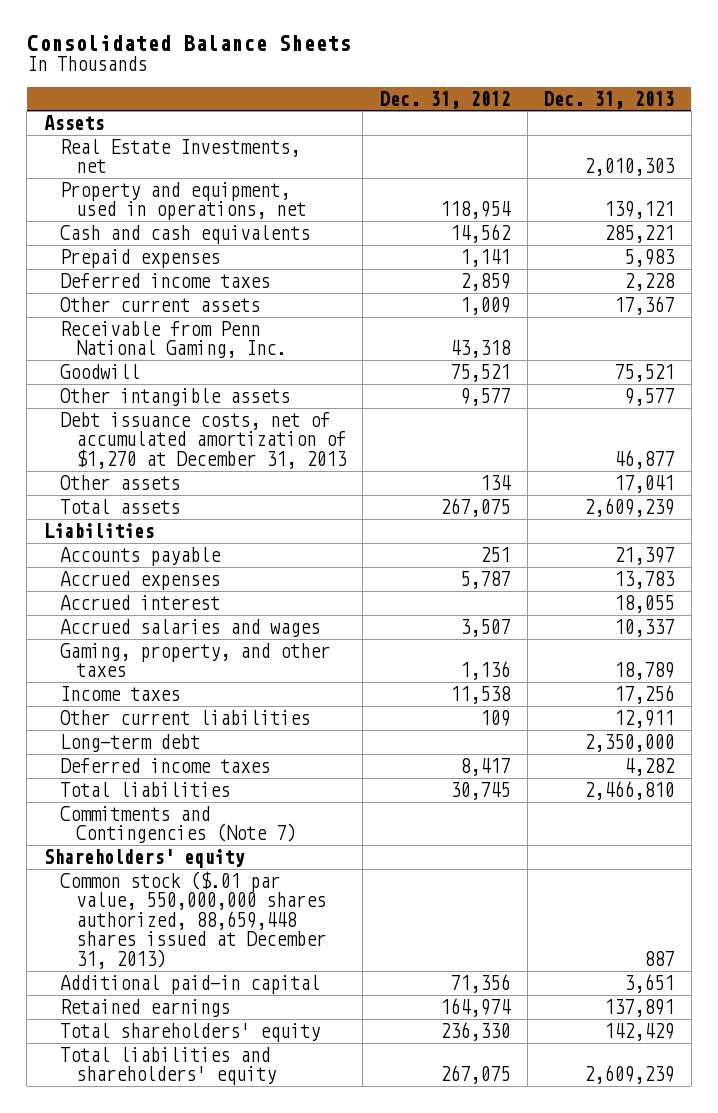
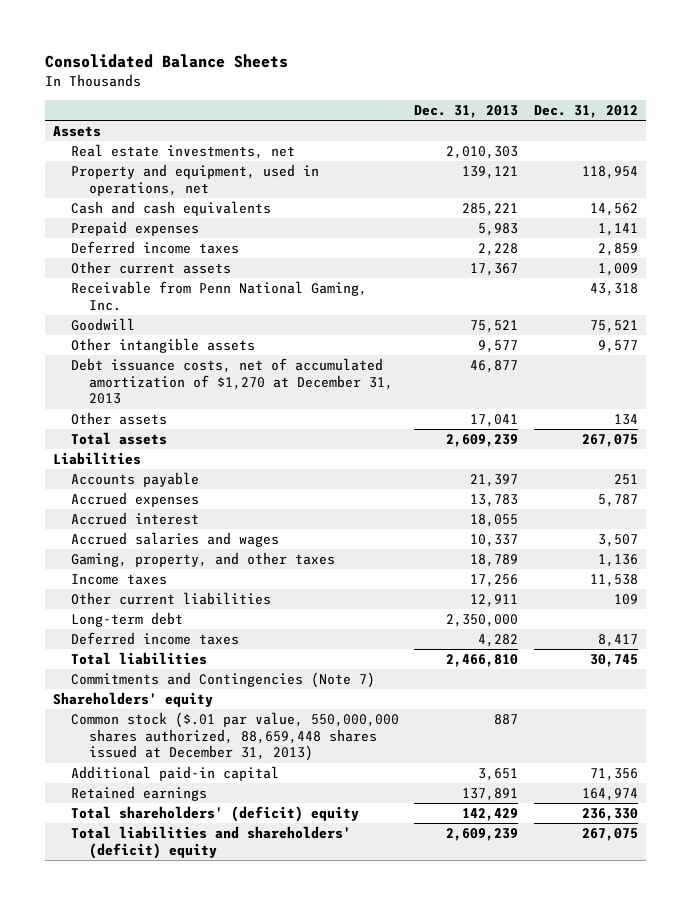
- | Dec. 31, 2012 | Dec. 31, 2013
+ | Dec. 31, 2013 | Dec. 31, 2012
- Real Estate Investments, net | | 2,010,303
+ Real estate investments, net | 2,010,303 |
- Total shareholders' equity | 236,330 | 142,429
- Total liabilities and shareholders' equity | 267,075 | 2,609,239
+ Total shareholders' (deficit) equity | 142,429 | 236,330
+ Total liabilities and shareholders' (deficit) equity | 2,609,239 | 267,075

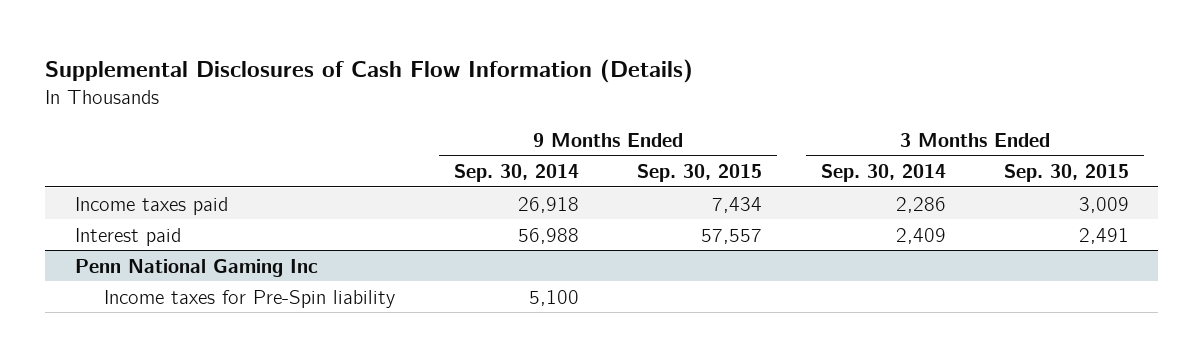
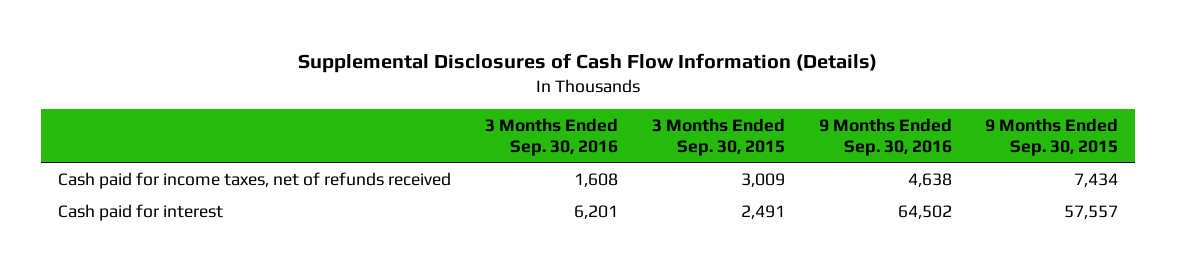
- | 9 Months Ended Sep. 30, 2014 | 9 Months Ended Sep. 30, 2015 | 3 Months Ended Sep. 30, 2014 | 3 Months Ended Sep. 30, 2015
+ | 3 Months Ended Sep. 30, 2016 | 3 Months Ended Sep. 30, 2015 | 9 Months Ended Sep. 30, 2016 | 9 Months Ended Sep. 30, 2015
- Income taxes paid | 26,918 | 7,434 | 2,286 | 3,009
- Interest paid | 56,988 | 57,557 | 2,409 | 2,491
- Penn National Gaming Inc
- Income taxes for Pre-Spin liability | 5,100 | | |
+ Cash paid for income taxes, net of refunds received | 1,608 | 3,009 | 4,638 | 7,434
+ Cash paid for interest | 6,201 | 2,491 | 64,502 | 57,557

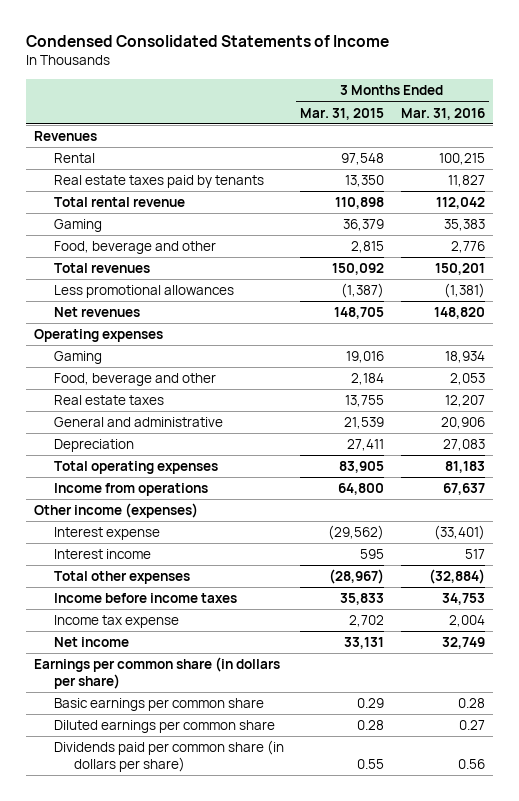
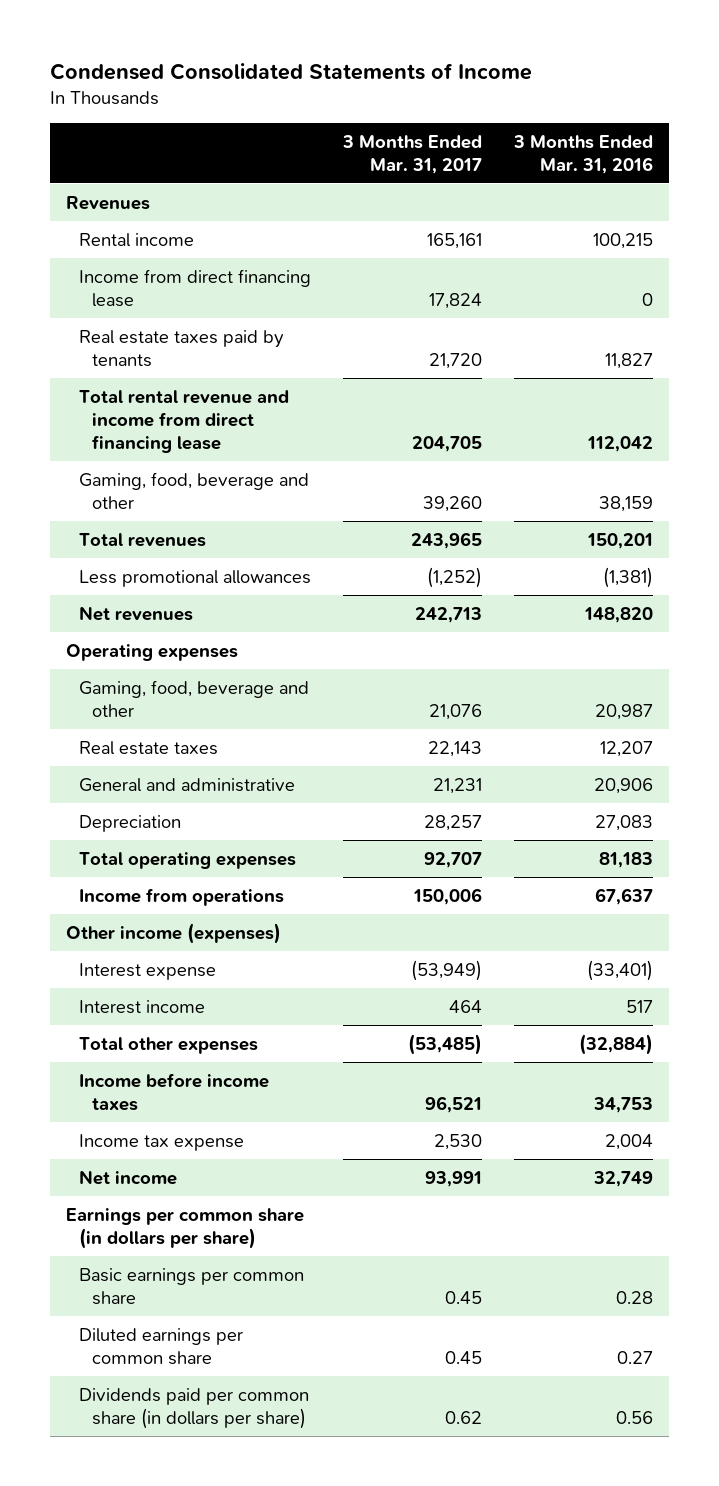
- | 3 Months Ended Mar. 31, 2015 | 3 Months Ended Mar. 31, 2016
+ | 3 Months Ended Mar. 31, 2017 | 3 Months Ended Mar. 31, 2016
- Rental | 97,548 | 100,215
+ Rental income | 165,161 | 100,215
+ Income from direct financing lease | 17,824 | 0
- Total rental revenue | 110,898 | 112,042
- Gaming | 36,379 | 35,383
- Food, beverage and other | 2,815 | 2,776
+ Total rental revenue and income from direct financing lease | 204,705 | 112,042
+ Gaming, food, beverage and other | 39,260 | 38,159
- Gaming | 19,016 | 18,934
- Food, beverage and other | 2,184 | 2,053
+ Gaming, food, beverage and other | 21,076 | 20,987

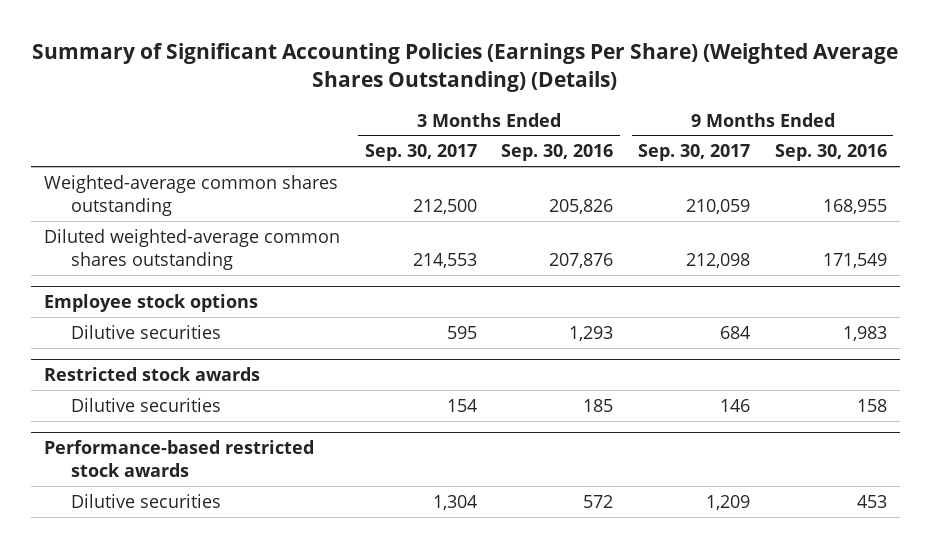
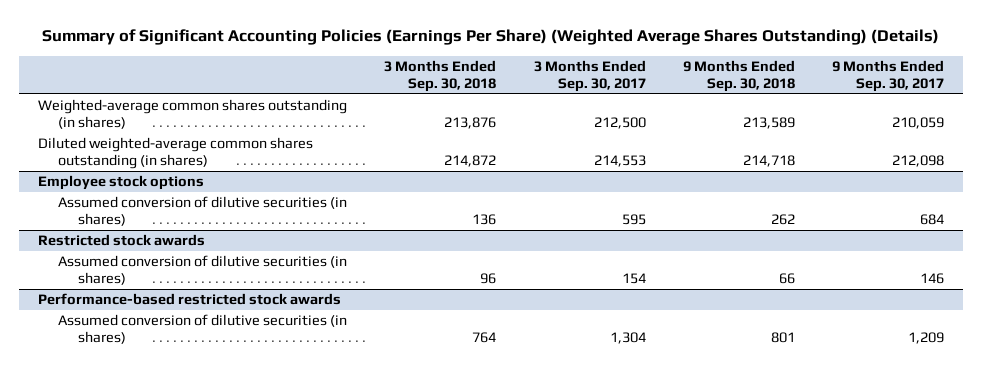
- | 3 Months Ended Sep. 30, 2017 | 3 Months Ended Sep. 30, 2016 | 9 Months Ended Sep. 30, 2017 | 9 Months Ended Sep. 30, 2016
+ | 3 Months Ended Sep. 30, 2018 | 3 Months Ended Sep. 30, 2017 | 9 Months Ended Sep. 30, 2018 | 9 Months Ended Sep. 30, 2017
- Weighted-average common shares outstanding | 212,500 | 205,826 | 210,059 | 168,955
- Diluted weighted-average common shares outstanding | 214,553 | 207,876 | 212,098 | 171,549
+ Weighted-average common shares outstanding (in shares) | 213,876 | 212,500 | 213,589 | 210,059
+ Diluted weighted-average common shares outstanding (in shares) | 214,872 | 214,553 | 214,718 | 212,098
@ Employee stock options
- Dilutive securities | 595 | 1,293 | 684 | 1,983
+ Assumed conversion of dilutive securities (in shares) | 136 | 595 | 262 | 684
@ Restricted stock awards
- Dilutive securities | 154 | 185 | 146 | 158
+ Assumed conversion of dilutive securities (in shares) | 96 | 154 | 66 | 146
@ Performance-based restricted stock awards
- Dilutive securities | 1,304 | 572 | 1,209 | 453
+ Assumed conversion of dilutive securities (in shares) | 764 | 1,304 | 801 | 1,209

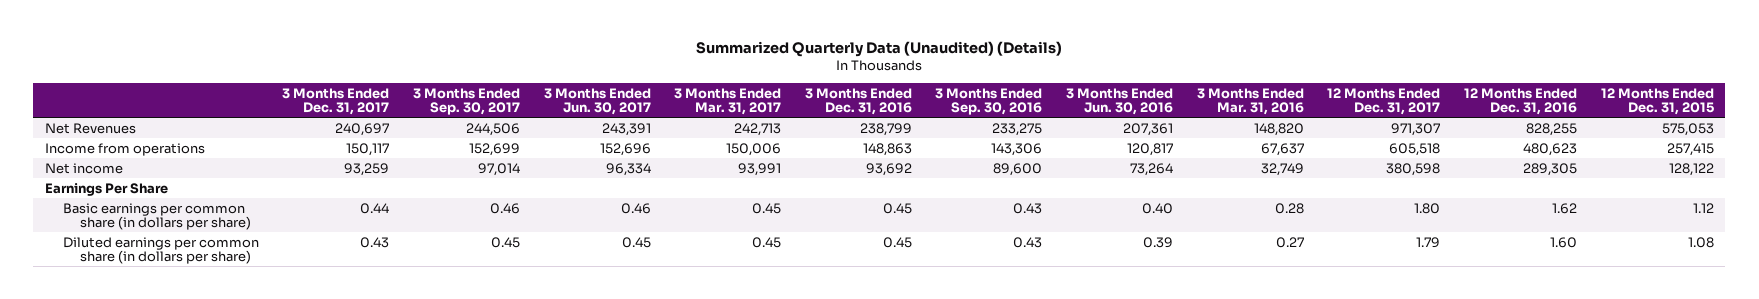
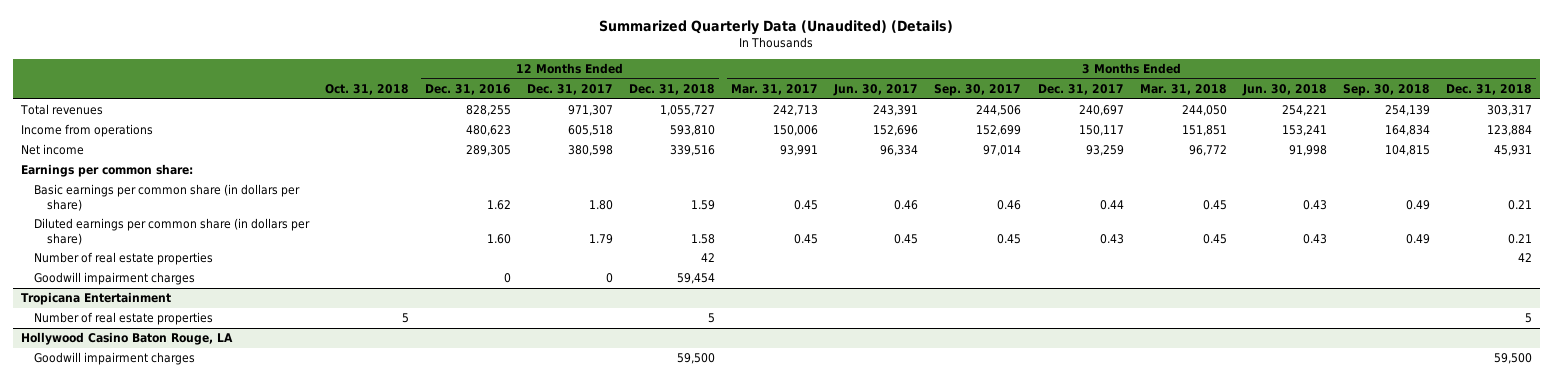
- | 3 Months Ended Dec. 31, 2017 | 3 Months Ended Sep. 30, 2017 | 3 Months Ended Jun. 30, 2017 | 3 Months Ended Mar. 31, 2017 | 3 Months Ended Dec. 31, 2016 | 3 Months Ended Sep. 30, 2016 | 3 Months Ended Jun. 30, 2016 | 3 Months Ended Mar. 31, 2016 | 12 Months Ended Dec. 31, 2017 | 12 Months Ended Dec. 31, 2016 | 12 Months Ended Dec. 31, 2015
+ | Oct. 31, 2018 | 12 Months Ended Dec. 31, 2016 | 12 Months Ended Dec. 31, 2017 | 12 Months Ended Dec. 31, 2018 | 3 Months Ended Mar. 31, 2017 | 3 Months Ended Jun. 30, 2017 | 3 Months Ended Sep. 30, 2017 | 3 Months Ended Dec. 31, 2017 | 3 Months Ended Mar. 31, 2018 | 3 Months Ended Jun. 30, 2018 | 3 Months Ended Sep. 30, 2018 | 3 Months Ended Dec. 31, 2018
- Net Revenues | 240,697 | 244,506 | 243,391 | 242,713 | 238,799 | 233,275 | 207,361 | 148,820 | 971,307 | 828,255 | 575,053
+ Total revenues | | 828,255 | 971,307 | 1,055,727 | 242,713 | 243,391 | 244,506 | 240,697 | 244,050 | 254,221 | 254,139 | 303,317
- Earnings Per Share
+ Earnings per common share:
+ Number of real estate properties | | | | 42 | | | | | | | | 42
+ Goodwill impairment charges | | 0 | 0 | 59,454 | | | | | | | |
+ Tropicana Entertainment
+ Number of real estate properties | 5 | | | 5 | | | | | | | | 5
+ Hollywood Casino Baton Rouge, LA
+ Goodwill impairment charges | | | | 59,500 | | | | | | | | 59,500

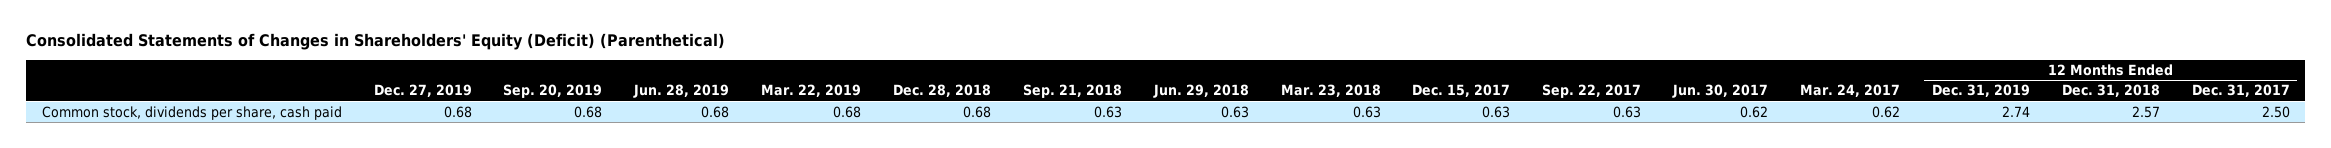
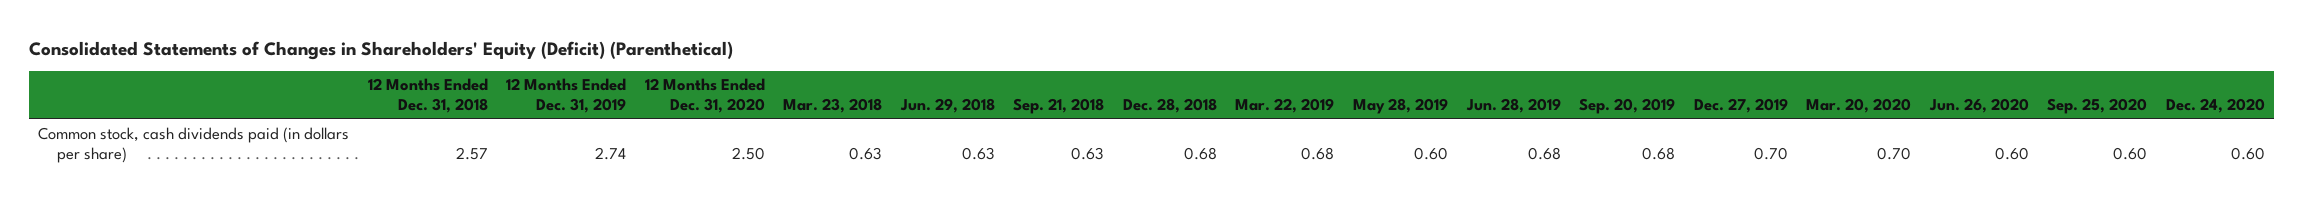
- | Dec. 27, 2019 | Sep. 20, 2019 | Jun. 28, 2019 | Mar. 22, 2019 | Dec. 28, 2018 | Sep. 21, 2018 | Jun. 29, 2018 | Mar. 23, 2018 | Dec. 15, 2017 | Sep. 22, 2017 | Jun. 30, 2017 | Mar. 24, 2017 | 12 Months Ended Dec. 31, 2019 | 12 Months Ended Dec. 31, 2018 | 12 Months Ended Dec. 31, 2017
+ | 12 Months Ended Dec. 31, 2018 | 12 Months Ended Dec. 31, 2019 | 12 Months Ended Dec. 31, 2020 | Mar. 23, 2018 | Jun. 29, 2018 | Sep. 21, 2018 | Dec. 28, 2018 | Mar. 22, 2019 | May 28, 2019 | Jun. 28, 2019 | Sep. 20, 2019 | Dec. 27, 2019 | Mar. 20, 2020 | Jun. 26, 2020 | Sep. 25, 2020 | Dec. 24, 2020
- Common stock, dividends per share, cash paid | 0.68 | 0.68 | 0.68 | 0.68 | 0.68 | 0.63 | 0.63 | 0.63 | 0.63 | 0.63 | 0.62 | 0.62 | 2.74 | 2.57 | 2.50
+ Common stock, cash dividends paid (in dollars per share) | 2.57 | 2.74 | 2.50 | 0.63 | 0.63 | 0.63 | 0.68 | 0.68 | 0.60 | 0.68 | 0.68 | 0.70 | 0.70 | 0.60 | 0.60 | 0.60

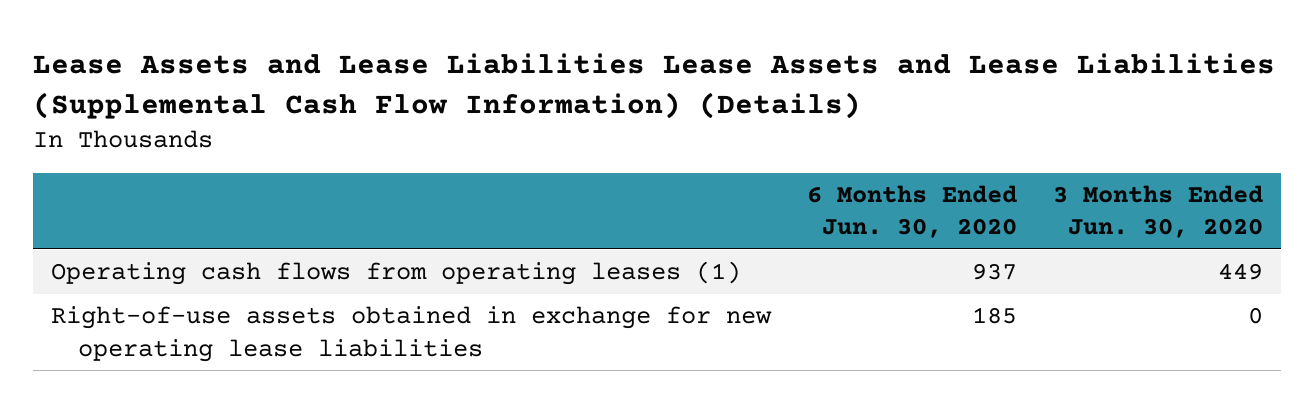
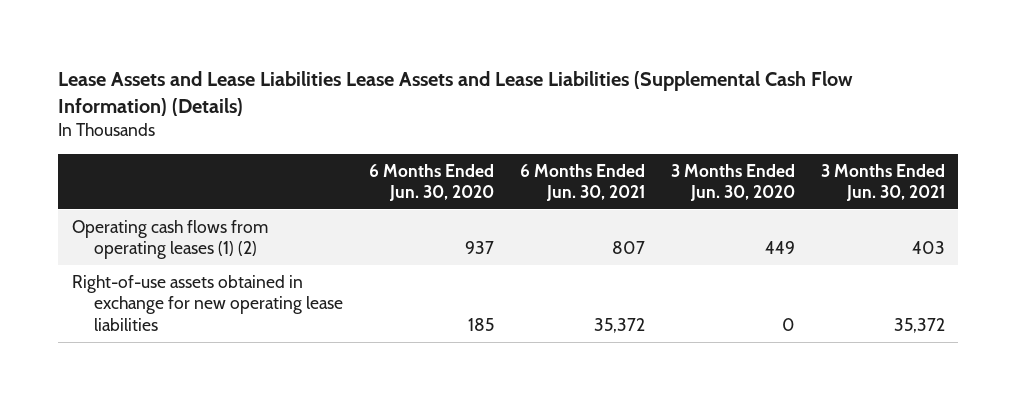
- | 6 Months Ended Jun. 30, 2020 | 3 Months Ended Jun. 30, 2020
+ | 6 Months Ended Jun. 30, 2020 | 6 Months Ended Jun. 30, 2021 | 3 Months Ended Jun. 30, 2020 | 3 Months Ended Jun. 30, 2021
- Operating cash flows from operating leases (1) | 937 | 449
+ Operating cash flows from operating leases (1) (2) | 937 | 807 | 449 | 403

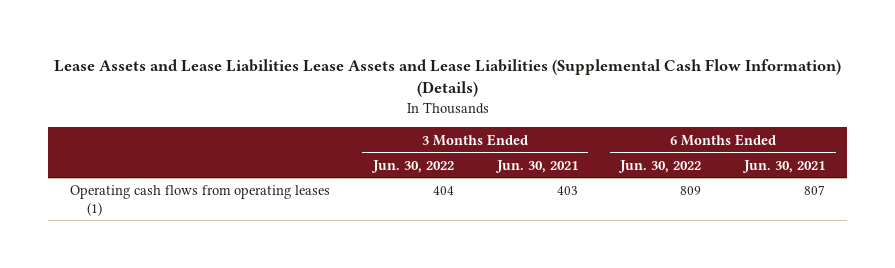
- | 6 Months Ended Jun. 30, 2020 | 6 Months Ended Jun. 30, 2021 | 3 Months Ended Jun. 30, 2020 | 3 Months Ended Jun. 30, 2021
+ | 3 Months Ended Jun. 30, 2022 | 3 Months Ended Jun. 30, 2021 | 6 Months Ended Jun. 30, 2022 | 6 Months Ended Jun. 30, 2021
- Operating cash flows from operating leases (1) (2) | 937 | 807 | 449 | 403
- Right-of-use assets obtained in exchange for new operating lease liabilities | 185 | 35,372 | 0 | 35,372
+ Operating cash flows from operating leases (1) | 404 | 403 | 809 | 807

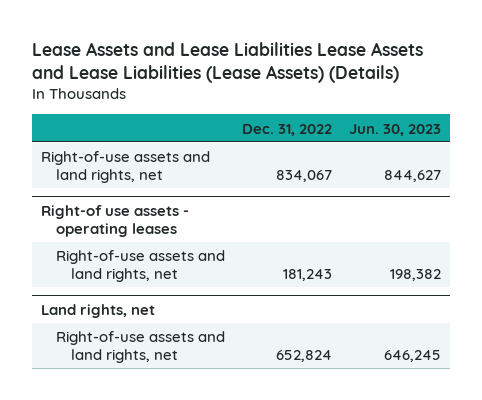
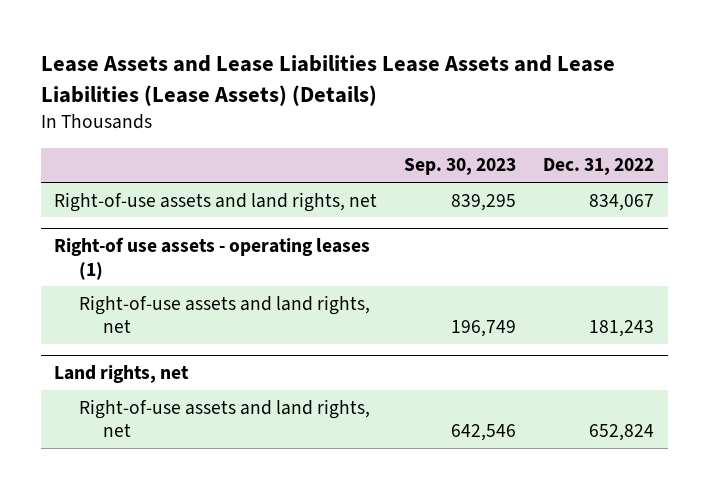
- | Dec. 31, 2022 | Jun. 30, 2023
+ | Sep. 30, 2023 | Dec. 31, 2022
- Right-of use assets - operating leases
+ Right-of use assets - operating leases (1)

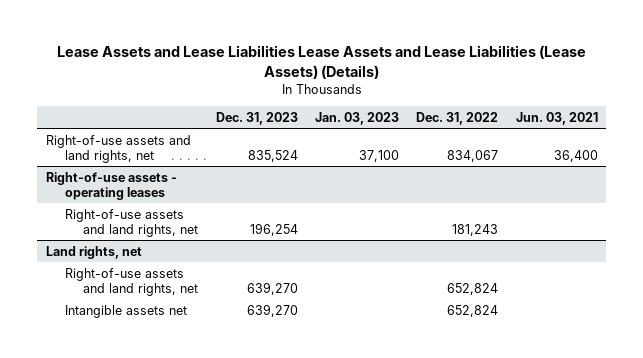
- | Sep. 30, 2023 | Dec. 31, 2022
+ | Dec. 31, 2023 | Jan. 03, 2023 | Dec. 31, 2022 | Jun. 03, 2021
- Right-of use assets - operating leases (1)
+ Right-of-use assets - operating leases
@ Land rights, net
+ Intangible assets net | 639,270 | | 652,824 |

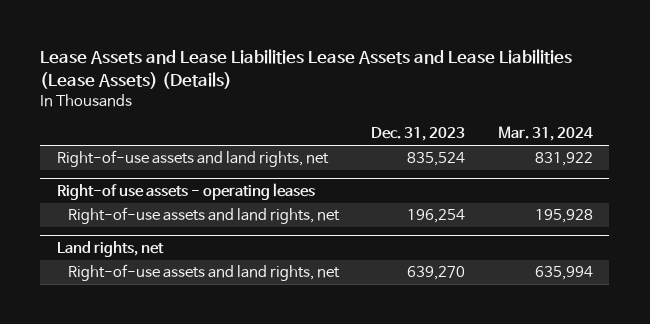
- | Dec. 31, 2023 | Jan. 03, 2023 | Dec. 31, 2022 | Jun. 03, 2021
+ | Dec. 31, 2023 | Mar. 31, 2024
- Right-of-use assets - operating leases
+ Right-of use assets - operating leases
@ Land rights, net
- Intangible assets net | 639,270 | | 652,824 |

